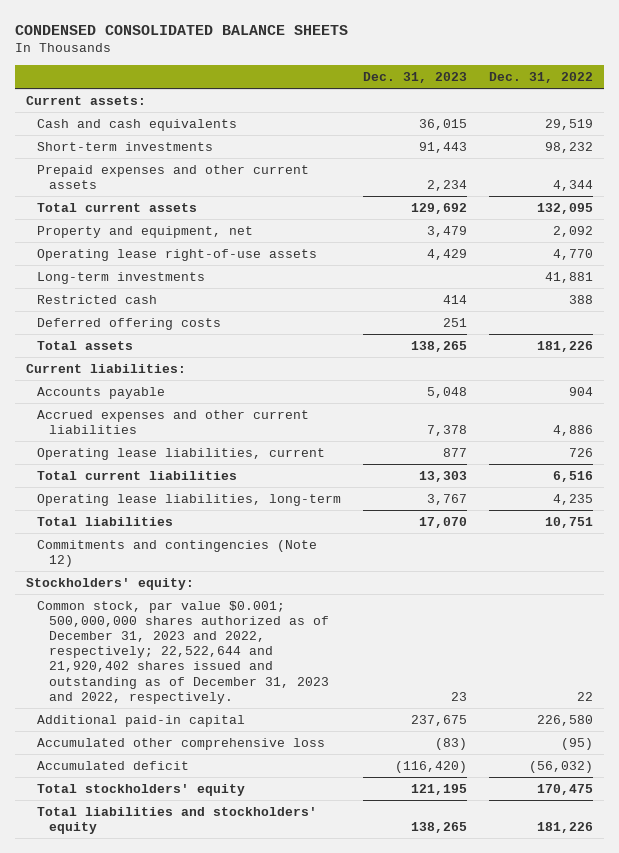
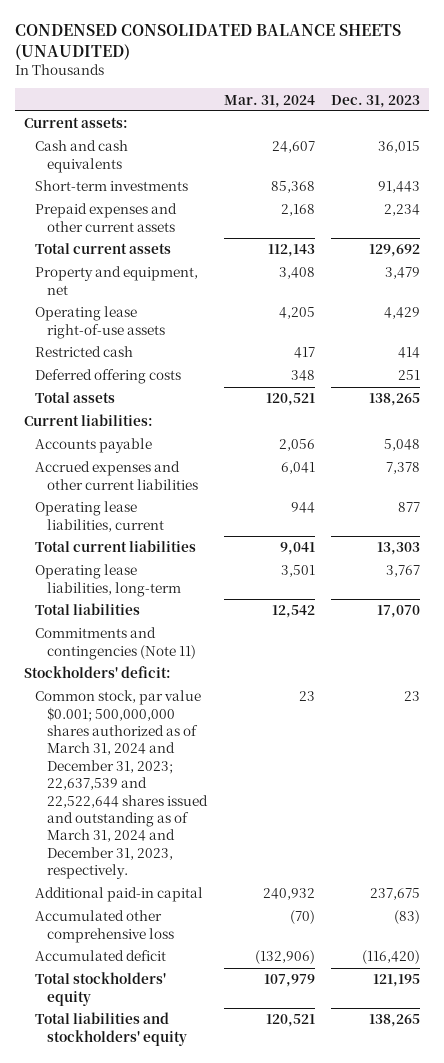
- CONDENSED CONSOLIDATED BALANCE SHEETS
+ CONDENSED CONSOLIDATED BALANCE SHEETS (UNAUDITED)
- | Dec. 31, 2023 | Dec. 31, 2022
+ | Mar. 31, 2024 | Dec. 31, 2023
- Long-term investments | | 41,881
- Commitments and contingencies (Note 12)
- Stockholders' equity:
- Common stock, par value $0.001; 500,000,000 shares authorized as of December 31, 2023 and 2022, respectively; 22,522,644 and 21,920,402 shares issued and outstanding as of December 31, 2023 and 2022, respectively. | 23 | 22
+ Commitments and contingencies (Note 11)
+ Stockholders' deficit:
+ Common stock, par value $0.001; 500,000,000 shares authorized as of March 31, 2024 and December 31, 2023; 22,637,539 and 22,522,644 shares issued and outstanding as of March 31, 2024 and December 31, 2023, respectively. | 23 | 23

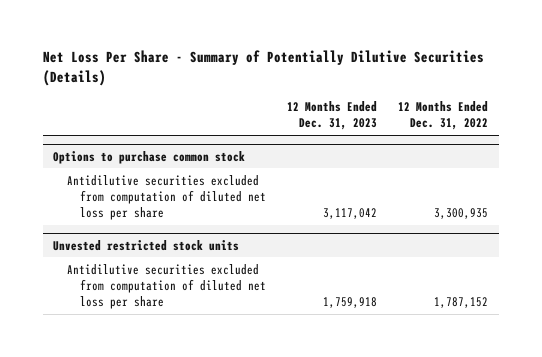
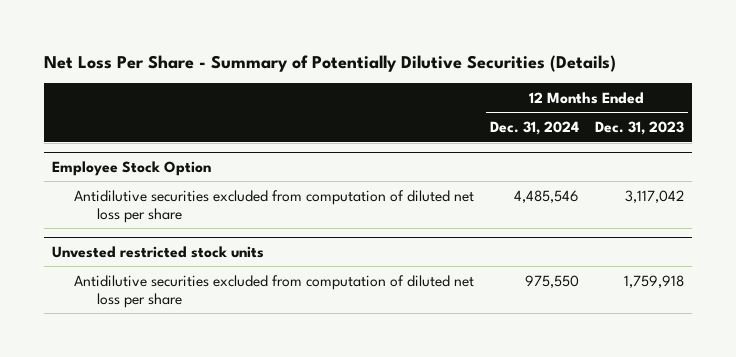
- | 12 Months Ended Dec. 31, 2023 | 12 Months Ended Dec. 31, 2022
+ | 12 Months Ended Dec. 31, 2024 | 12 Months Ended Dec. 31, 2023
- Options to purchase common stock
+ Employee Stock Option

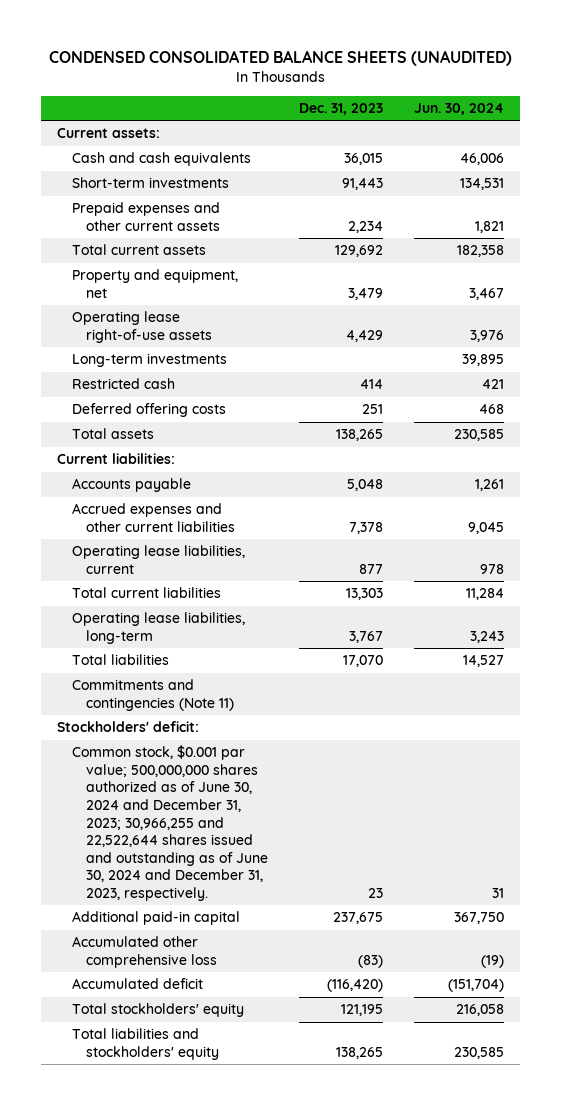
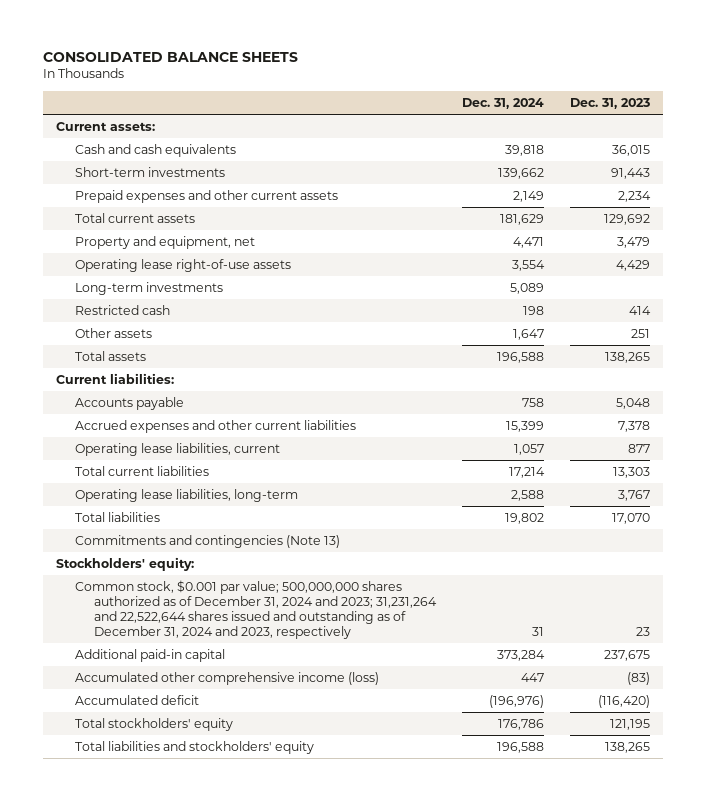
- CONDENSED CONSOLIDATED BALANCE SHEETS (UNAUDITED)
+ CONSOLIDATED BALANCE SHEETS
- | Dec. 31, 2023 | Jun. 30, 2024
+ | Dec. 31, 2024 | Dec. 31, 2023
- Deferred offering costs | 251 | 468
+ Other assets | 1,647 | 251
- Commitments and contingencies (Note 11)
- Stockholders' deficit:
- Common stock, $0.001 par value; 500,000,000 shares authorized as of June 30, 2024 and December 31, 2023; 30,966,255 and 22,522,644 shares issued and outstanding as of June 30, 2024 and December 31, 2023, respectively. | 23 | 31
+ Commitments and contingencies (Note 13)
+ Stockholders' equity:
+ Common stock, $0.001 par value; 500,000,000 shares authorized as of December 31, 2024 and 2023; 31,231,264 and 22,522,644 shares issued and outstanding as of December 31, 2024 and 2023, respectively | 31 | 23
- Accumulated other comprehensive loss | (83) | (19)
+ Accumulated other comprehensive income (loss) | 447 | (83)

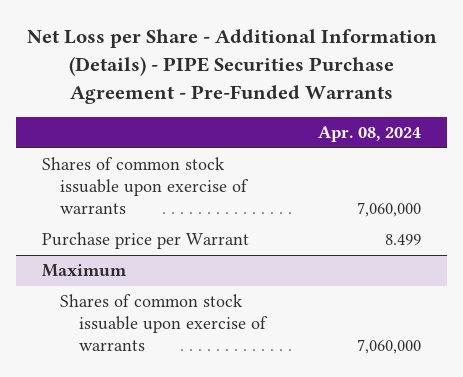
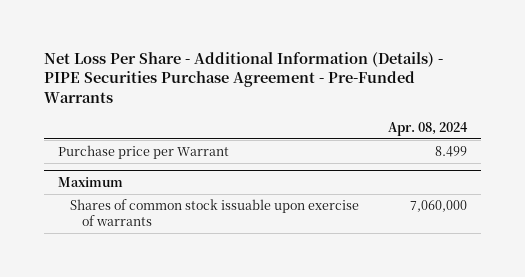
- Net Loss per Share - Additional Information (Details) - PIPE Securities Purchase Agreement - Pre-Funded Warrants
+ Net Loss Per Share - Additional Information (Details) - PIPE Securities Purchase Agreement - Pre-Funded Warrants
- Shares of common stock issuable upon exercise of warrants | 7,060,000

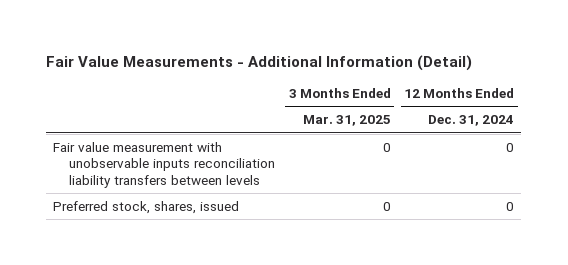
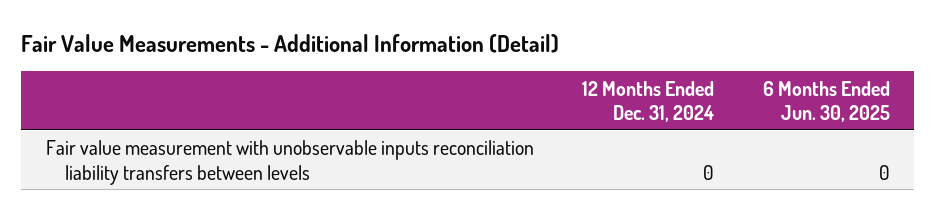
- | 3 Months Ended Mar. 31, 2025 | 12 Months Ended Dec. 31, 2024
+ | 12 Months Ended Dec. 31, 2024 | 6 Months Ended Jun. 30, 2025
- Preferred stock, shares, issued | 0 | 0

